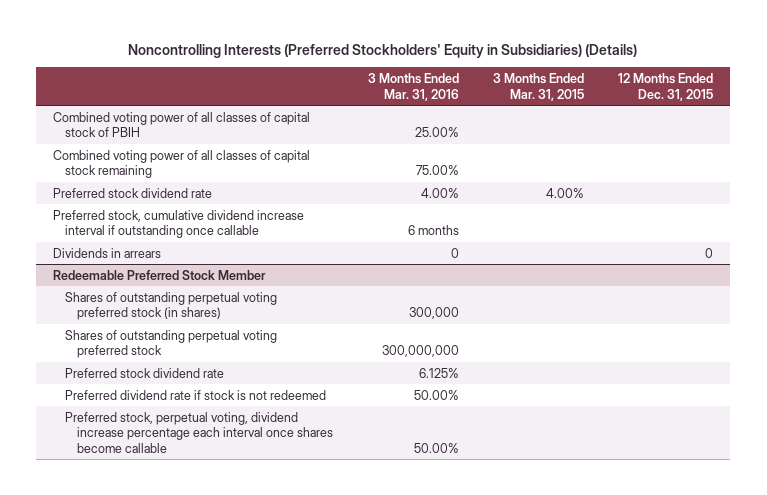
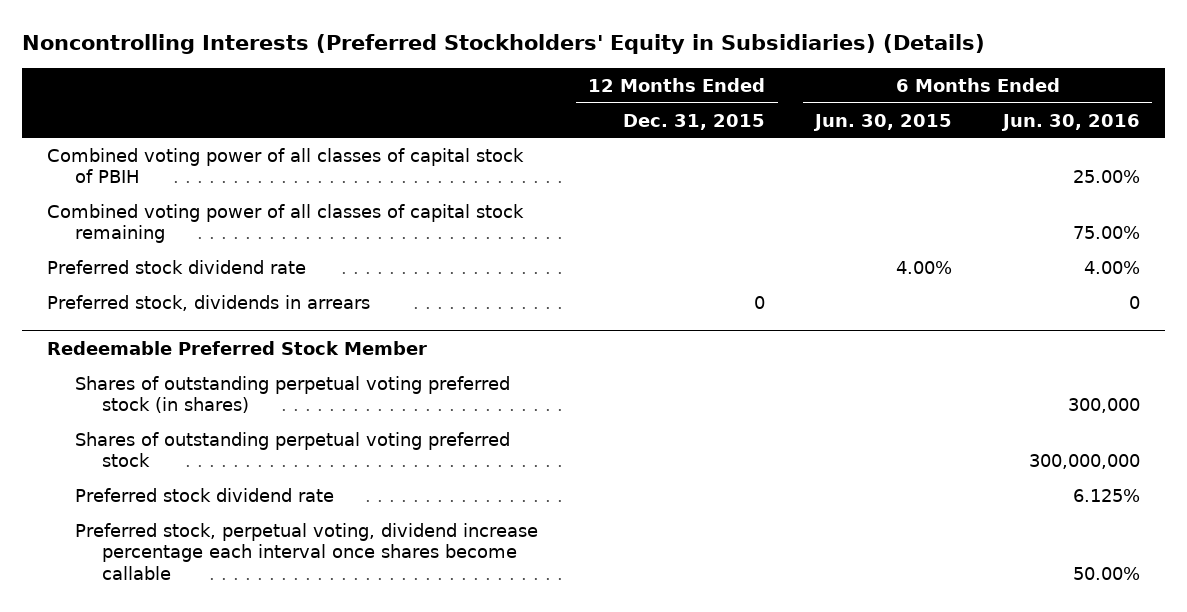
- | 3 Months Ended Mar. 31, 2016 | 3 Months Ended Mar. 31, 2015 | 12 Months Ended Dec. 31, 2015
+ | 12 Months Ended Dec. 31, 2015 | 6 Months Ended Jun. 30, 2015 | 6 Months Ended Jun. 30, 2016
- Preferred stock, cumulative dividend increase interval if outstanding once callable | 6 months | |
- Dividends in arrears | 0 | | 0
+ Preferred stock, dividends in arrears | 0 | | 0
@ Redeemable Preferred Stock Member
- Preferred dividend rate if stock is not redeemed | 50.00% | |

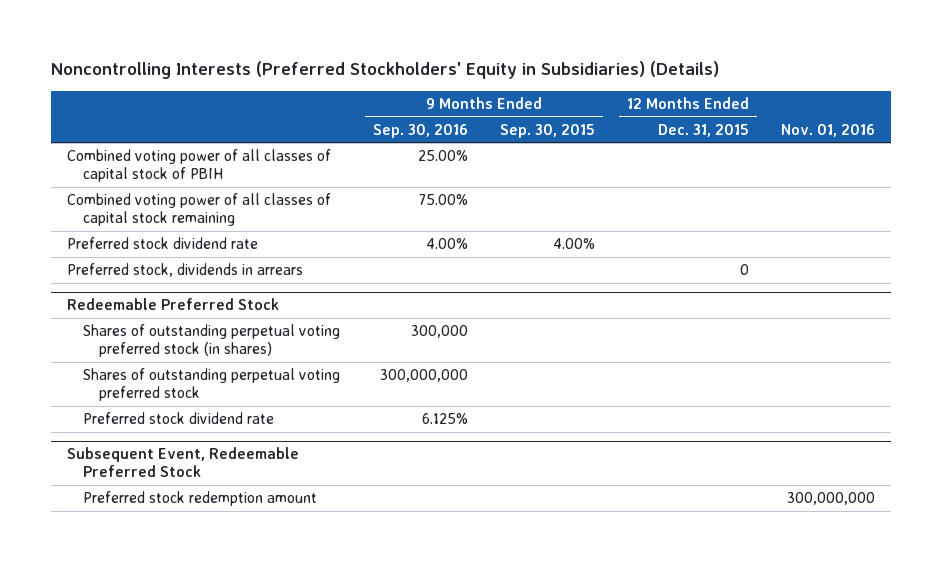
- | 12 Months Ended Dec. 31, 2015 | 6 Months Ended Jun. 30, 2015 | 6 Months Ended Jun. 30, 2016
+ | 9 Months Ended Sep. 30, 2016 | 9 Months Ended Sep. 30, 2015 | 12 Months Ended Dec. 31, 2015 | Nov. 01, 2016
- Redeemable Preferred Stock Member
+ Redeemable Preferred Stock
- Preferred stock, perpetual voting, dividend increase percentage each interval once shares become callable | | | 50.00%
+ Subsequent Event, Redeemable Preferred Stock
+ Preferred stock redemption amount | | | | 300,000,000

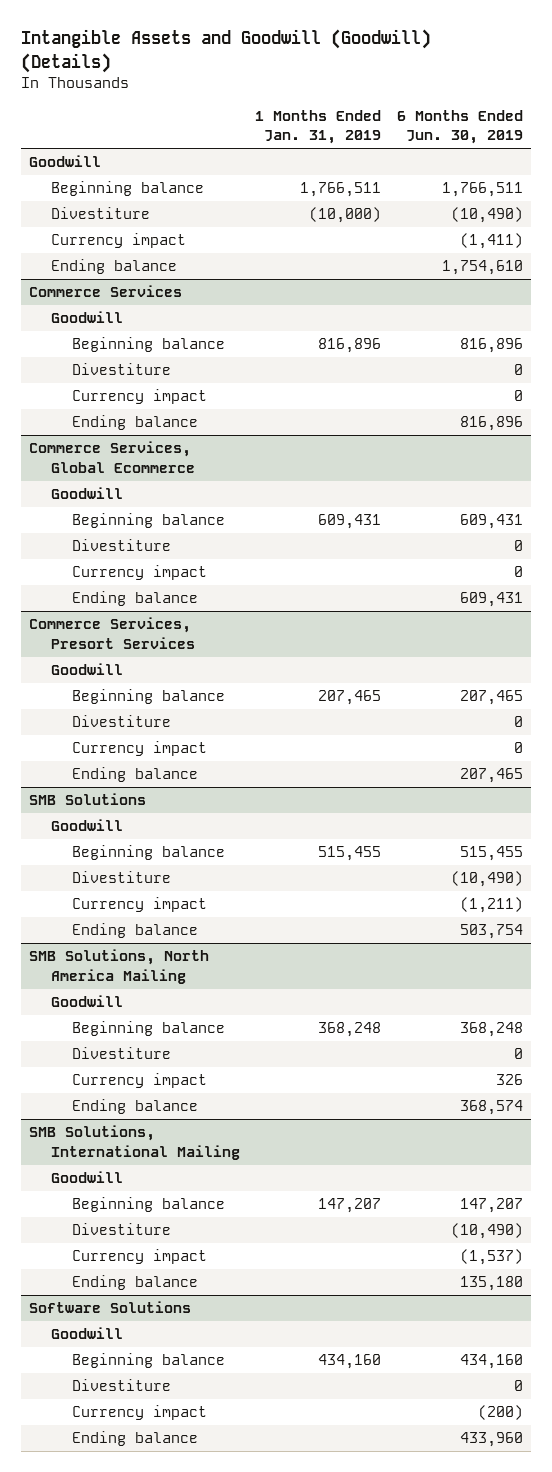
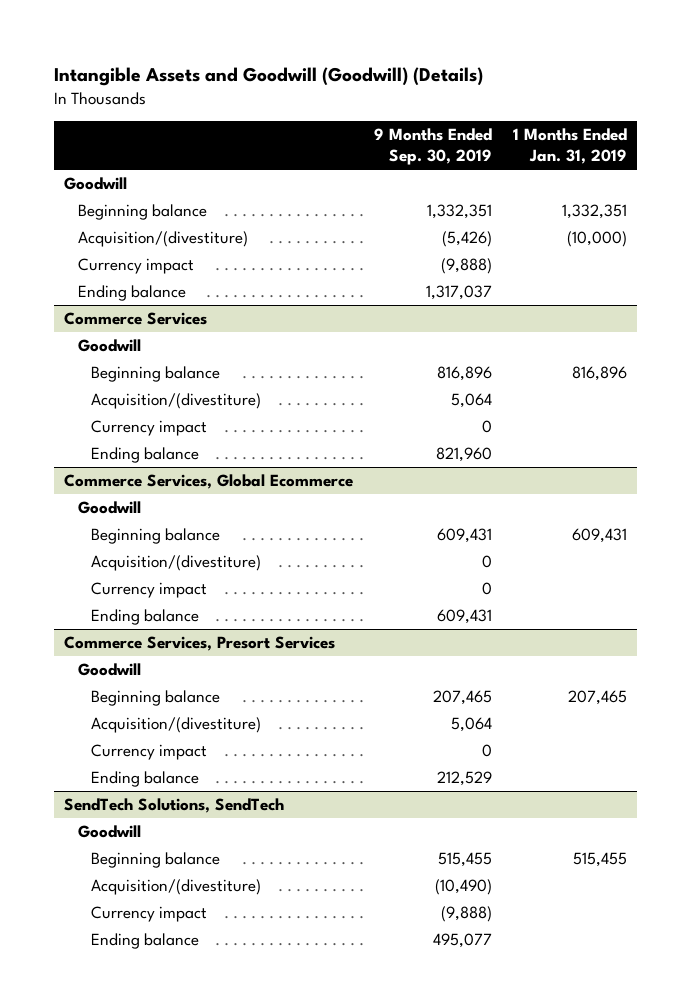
- | 1 Months Ended Jan. 31, 2019 | 6 Months Ended Jun. 30, 2019
+ | 9 Months Ended Sep. 30, 2019 | 1 Months Ended Jan. 31, 2019
- Beginning balance | 1,766,511 | 1,766,511
- Divestiture | (10,000) | (10,490)
+ Beginning balance | 1,332,351 | 1,332,351
+ Acquisition/(divestiture) | (5,426) | (10,000)
@ Commerce Services
- Divestiture | | 0
+ Acquisition/(divestiture) | 5,064 |
@ Commerce Services, Global Ecommerce
- Divestiture | | 0
+ Acquisition/(divestiture) | 0 |
@ Commerce Services, Presort Services
- Divestiture | | 0
+ Acquisition/(divestiture) | 5,064 |
- SMB Solutions
+ SendTech Solutions, SendTech
- Divestiture | | (10,490)
+ Acquisition/(divestiture) | (10,490) |
- SMB Solutions, North America Mailing
- Goodwill
- Beginning balance | 368,248 | 368,248
- Divestiture | | 0
- Currency impact | | 326
- Ending balance | | 368,574
- SMB Solutions, International Mailing
- Goodwill
- Beginning balance | 147,207 | 147,207
- Divestiture | | (10,490)
- Currency impact | | (1,537)
- Ending balance | | 135,180
- Software Solutions
- Goodwill
- Beginning balance | 434,160 | 434,160
- Divestiture | | 0
- Currency impact | | (200)
- Ending balance | | 433,960

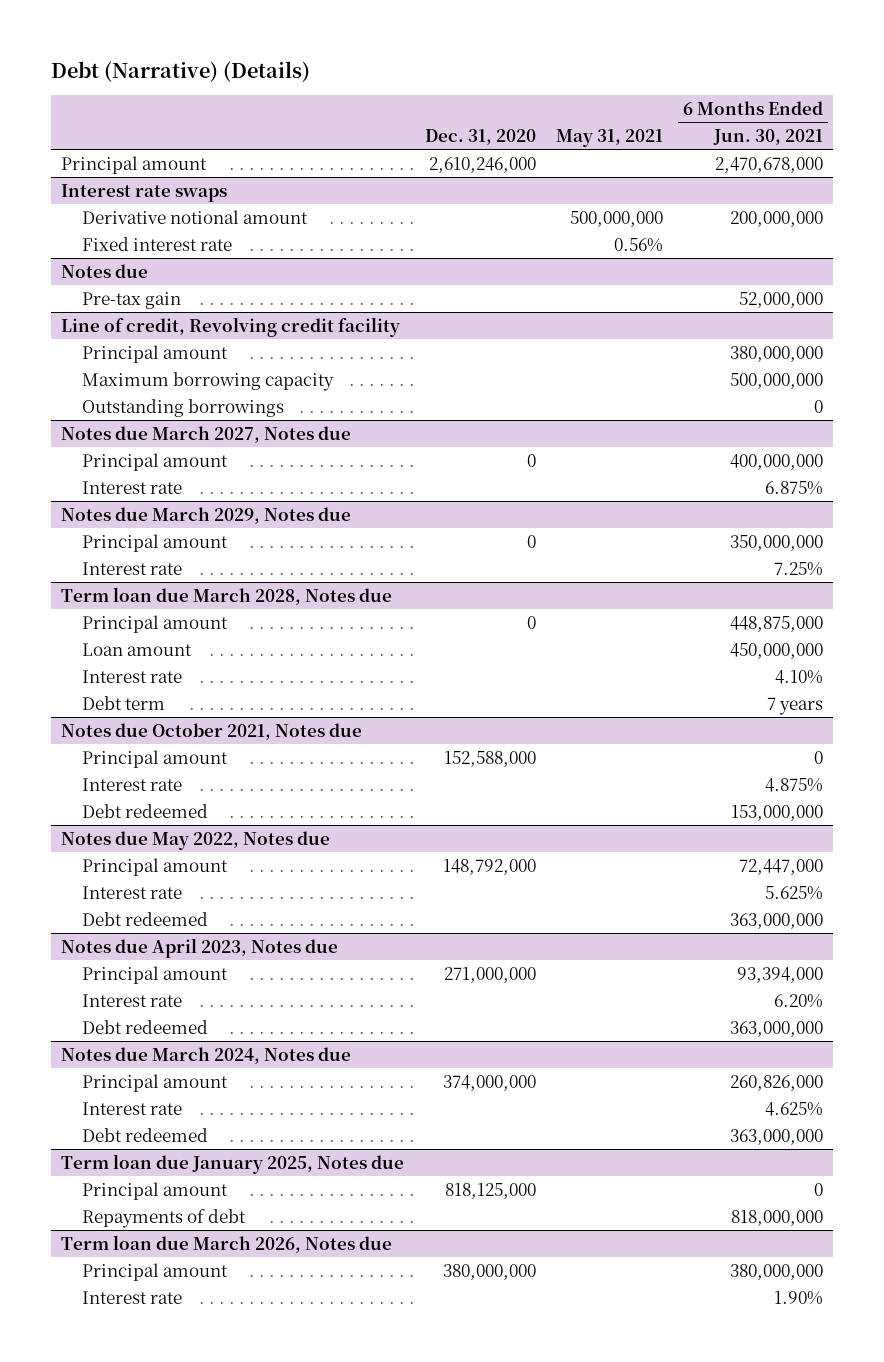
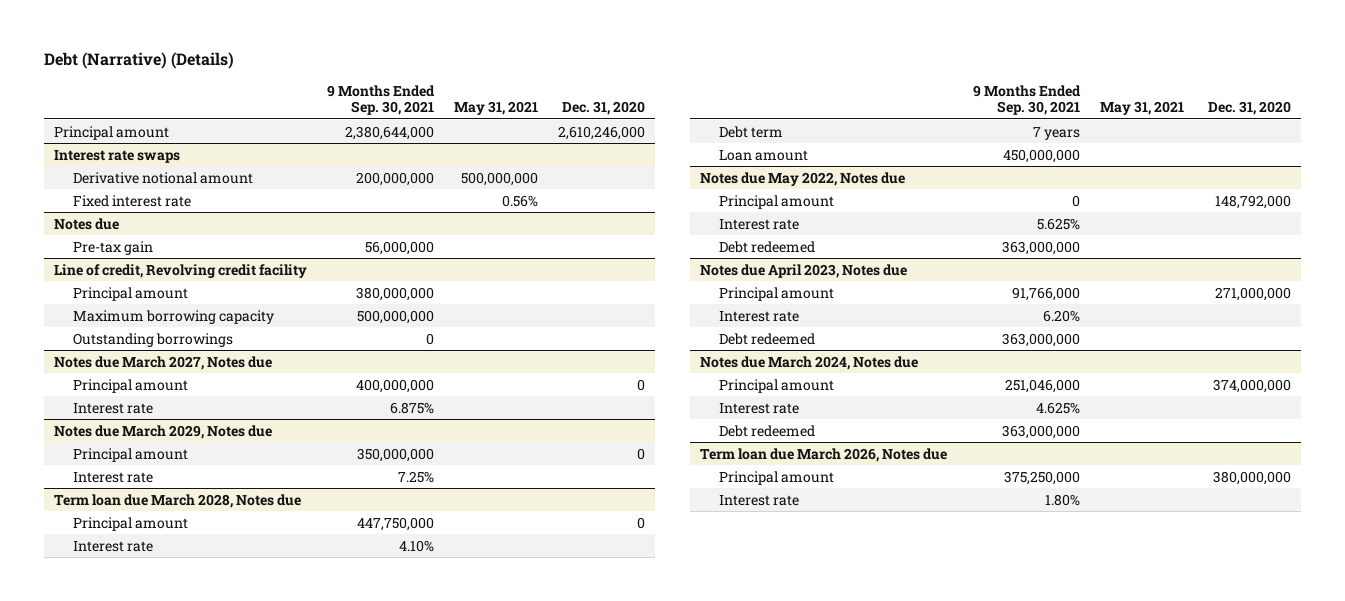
- | Dec. 31, 2020 | May 31, 2021 | 6 Months Ended Jun. 30, 2021
+ | 9 Months Ended Sep. 30, 2021 | May 31, 2021 | Dec. 31, 2020
- Notes due October 2021, Notes due
- Principal amount | 152,588,000 | | 0
- Interest rate | | | 4.875%
- Debt redeemed | | | 153,000,000
@ Term loan due March 2028, Notes due
moved down: Loan amount | 450,000,000 | |
- Term loan due January 2025, Notes due
- Principal amount | 818,125,000 | | 0
- Repayments of debt | | | 818,000,000

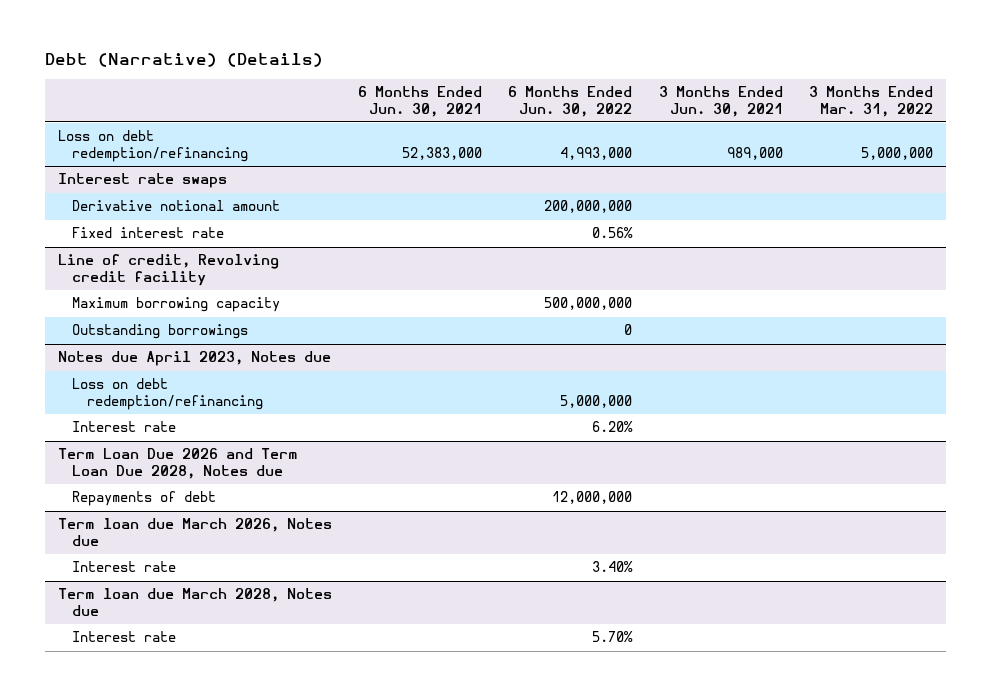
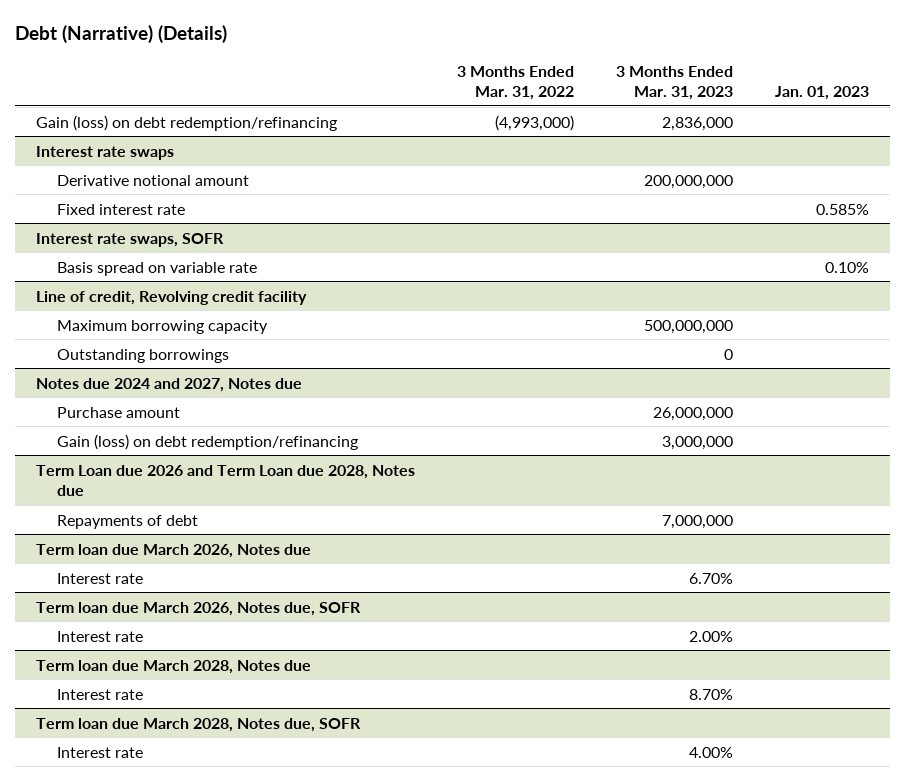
- | 6 Months Ended Jun. 30, 2021 | 6 Months Ended Jun. 30, 2022 | 3 Months Ended Jun. 30, 2021 | 3 Months Ended Mar. 31, 2022
+ | 3 Months Ended Mar. 31, 2022 | 3 Months Ended Mar. 31, 2023 | Jan. 01, 2023
- Loss on debt redemption/refinancing | 52,383,000 | 4,993,000 | 989,000 | 5,000,000
+ Gain (loss) on debt redemption/refinancing | (4,993,000) | 2,836,000 |
+ Interest rate swaps, SOFR
+ Basis spread on variable rate | | | 0.10%
- Notes due April 2023, Notes due
- Loss on debt redemption/refinancing | | 5,000,000 | |
- Interest rate | | 6.20% | |
- Term Loan Due 2026 and Term Loan Due 2028, Notes due
+ Notes due 2024 and 2027, Notes due
+ Purchase amount | | 26,000,000 |
+ Gain (loss) on debt redemption/refinancing | | 3,000,000 |
+ Term Loan due 2026 and Term Loan due 2028, Notes due
+ Term loan due March 2026, Notes due, SOFR
+ Interest rate | | 2.00% |
+ Term loan due March 2028, Notes due, SOFR
+ Interest rate | | 4.00% |

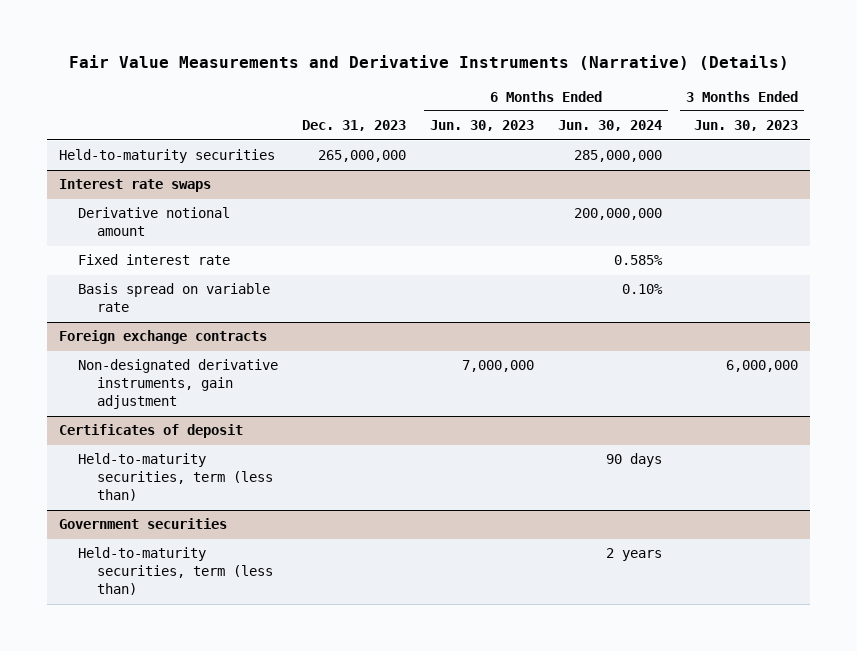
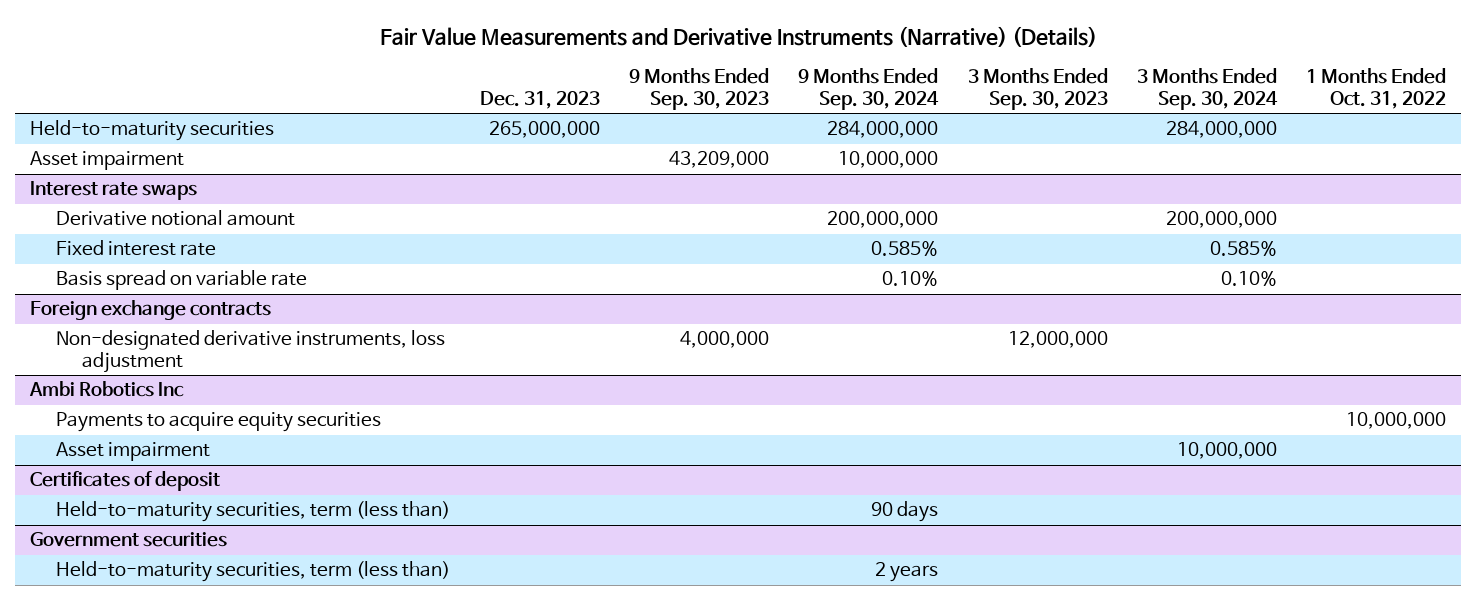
- | Dec. 31, 2023 | 6 Months Ended Jun. 30, 2023 | 6 Months Ended Jun. 30, 2024 | 3 Months Ended Jun. 30, 2023
+ | Dec. 31, 2023 | 9 Months Ended Sep. 30, 2023 | 9 Months Ended Sep. 30, 2024 | 3 Months Ended Sep. 30, 2023 | 3 Months Ended Sep. 30, 2024 | 1 Months Ended Oct. 31, 2022
+ Asset impairment | | 43,209,000 | 10,000,000 | | |
@ Foreign exchange contracts
- Non-designated derivative instruments, gain adjustment | | 7,000,000 | | 6,000,000
+ Non-designated derivative instruments, loss adjustment | | 4,000,000 | | 12,000,000 | |
+ Ambi Robotics Inc
+ Payments to acquire equity securities | | | | | | 10,000,000
+ Asset impairment | | | | | 10,000,000 |

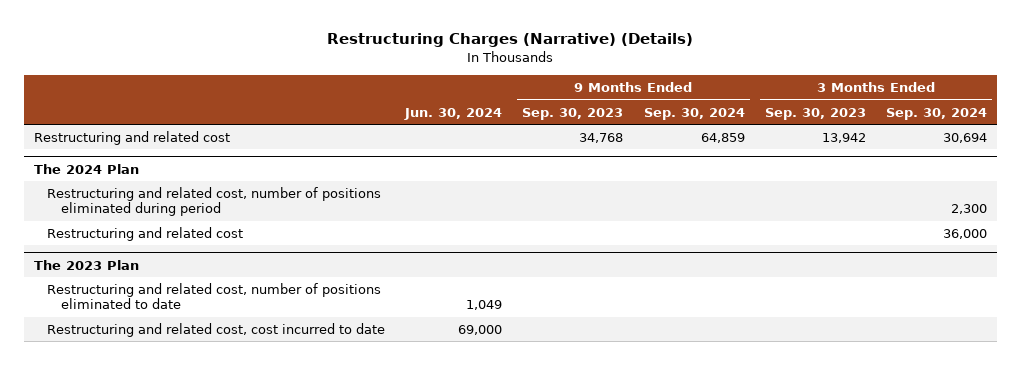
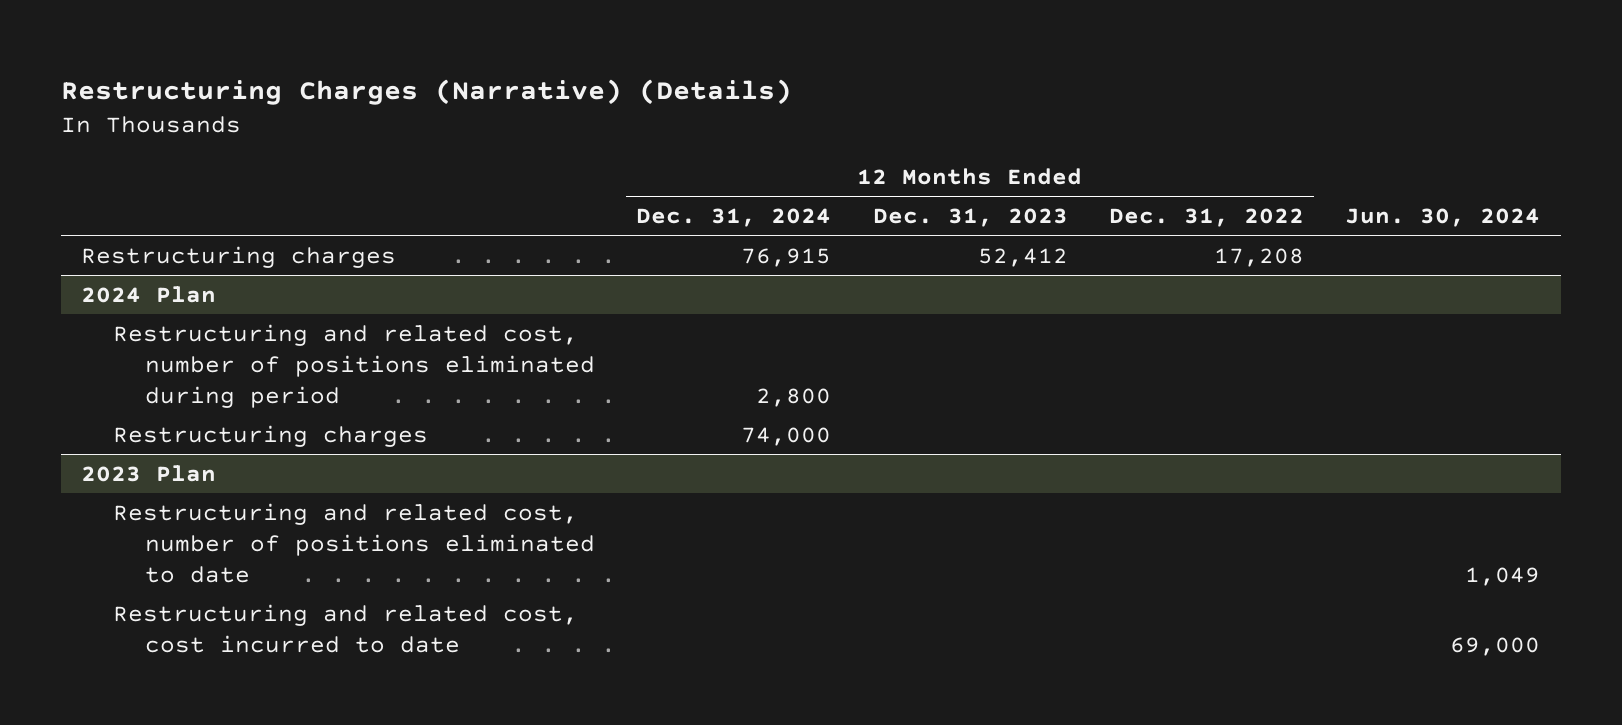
- | Jun. 30, 2024 | 9 Months Ended Sep. 30, 2023 | 9 Months Ended Sep. 30, 2024 | 3 Months Ended Sep. 30, 2023 | 3 Months Ended Sep. 30, 2024
+ | 12 Months Ended Dec. 31, 2024 | 12 Months Ended Dec. 31, 2023 | 12 Months Ended Dec. 31, 2022 | Jun. 30, 2024
- Restructuring and related cost | | 34,768 | 64,859 | 13,942 | 30,694
- The 2024 Plan
+ Restructuring charges | 76,915 | 52,412 | 17,208 |
+ 2024 Plan
- Restructuring and related cost | | | | | 36,000
- The 2023 Plan
+ Restructuring charges | 74,000 | | |
+ 2023 Plan

